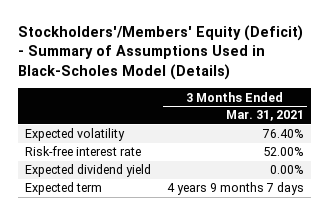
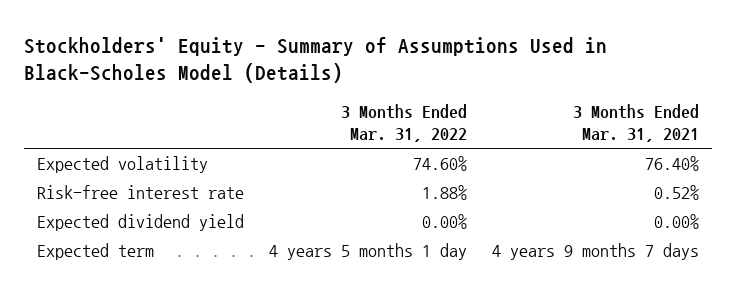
- Stockholders'/Members' Equity (Deficit) - Summary of Assumptions Used in Black-Scholes Model (Details)
+ Stockholders' Equity - Summary of Assumptions Used in Black-Scholes Model (Details)
- | 3 Months Ended Mar. 31, 2021
+ | 3 Months Ended Mar. 31, 2022 | 3 Months Ended Mar. 31, 2021
- Risk-free interest rate | 52.00%
+ Risk-free interest rate | 1.88% | 0.52%

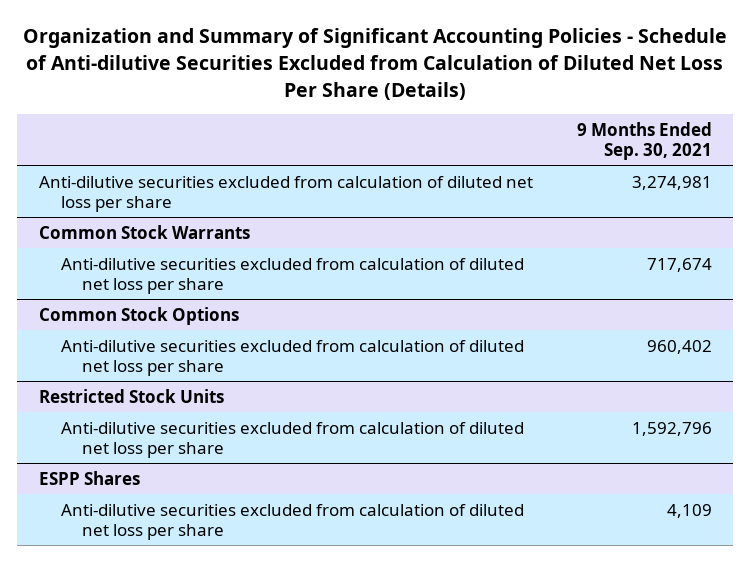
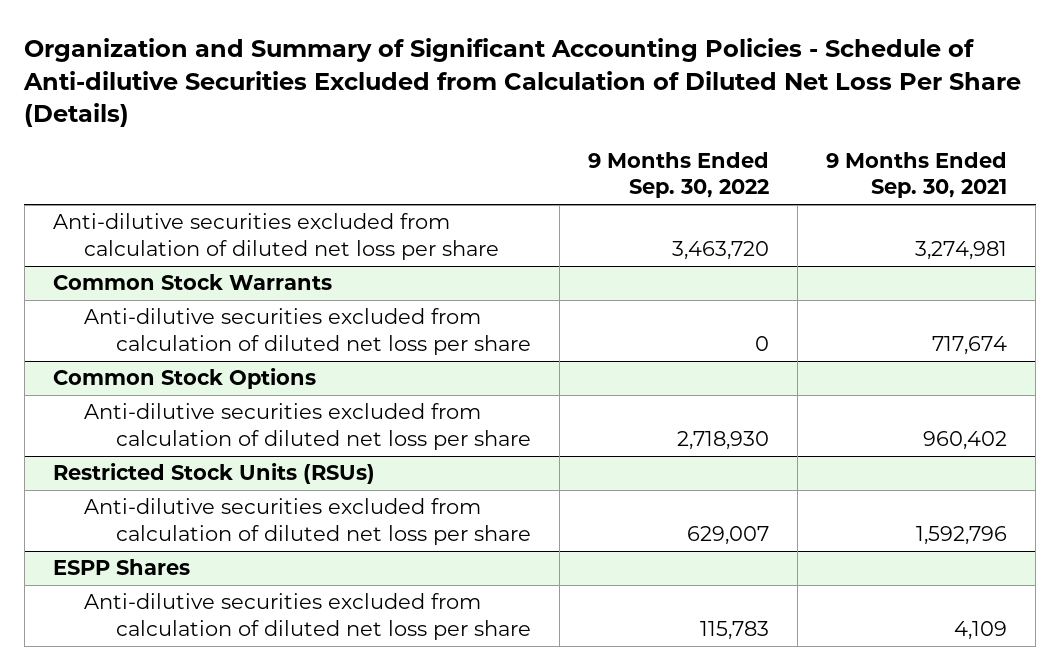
- | 9 Months Ended Sep. 30, 2021
+ | 9 Months Ended Sep. 30, 2022 | 9 Months Ended Sep. 30, 2021
- Restricted Stock Units
+ Restricted Stock Units (RSUs)

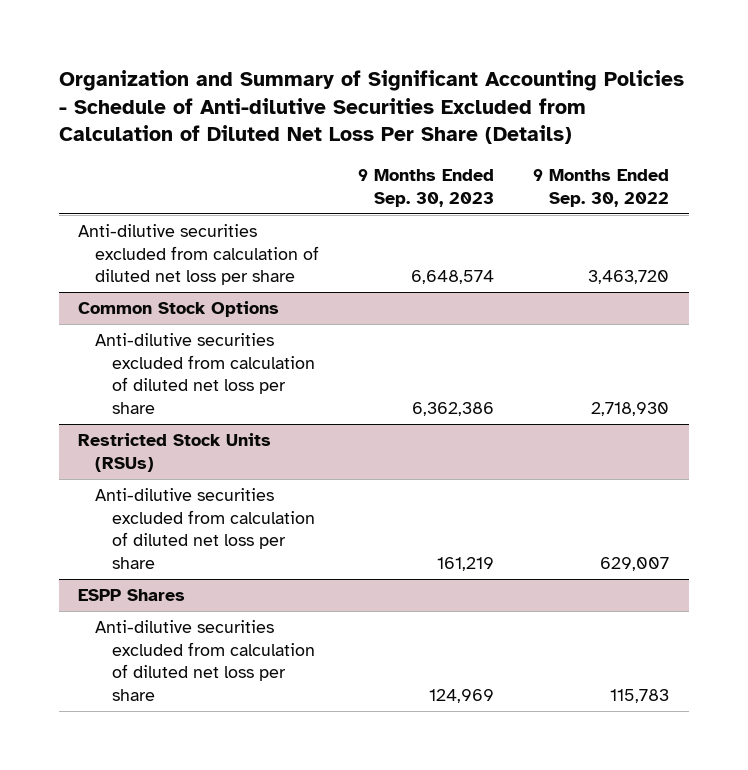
- | 9 Months Ended Sep. 30, 2022 | 9 Months Ended Sep. 30, 2021
+ | 9 Months Ended Sep. 30, 2023 | 9 Months Ended Sep. 30, 2022
- Common Stock Warrants
- Anti-dilutive securities excluded from calculation of diluted net loss per share | 0 | 717,674

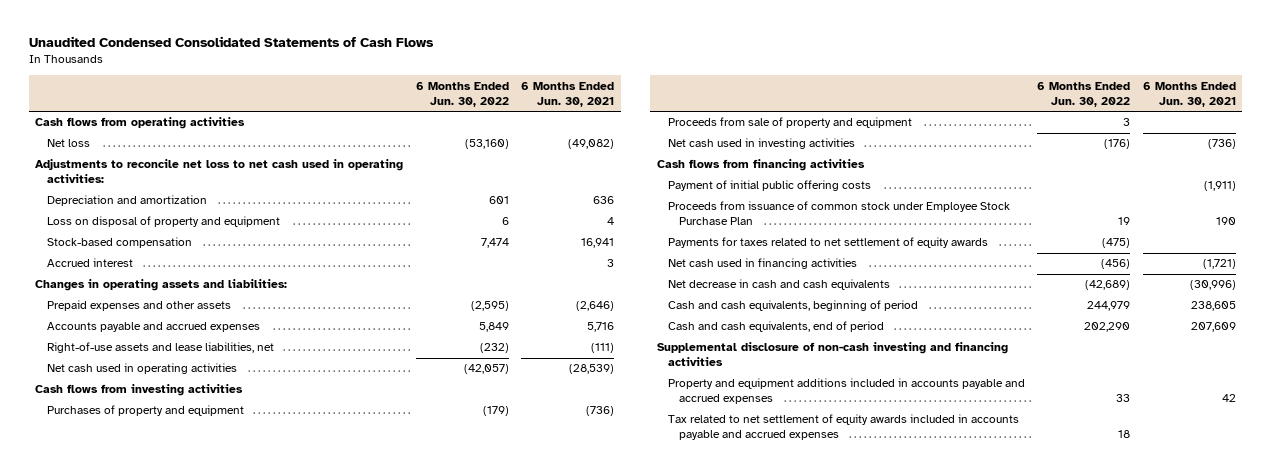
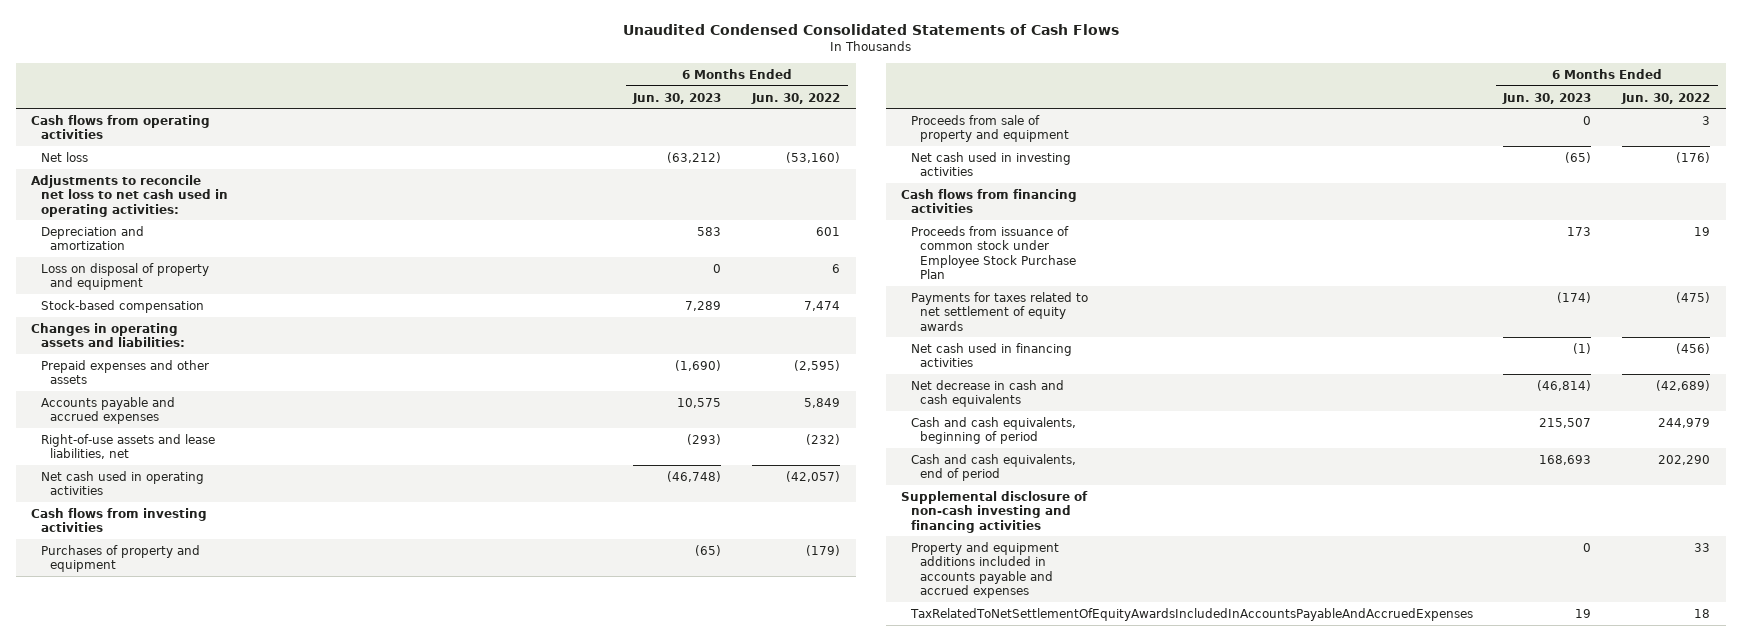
- | 6 Months Ended Jun. 30, 2022 | 6 Months Ended Jun. 30, 2021
+ | 6 Months Ended Jun. 30, 2023 | 6 Months Ended Jun. 30, 2022
- Accrued interest | | 3
- Payment of initial public offering costs | | (1,911)
- Tax related to net settlement of equity awards included in accounts payable and accrued expenses | 18 |
+ TaxRelatedToNetSettlementOfEquityAwardsIncludedInAccountsPayableAndAccruedExpenses | 19 | 18

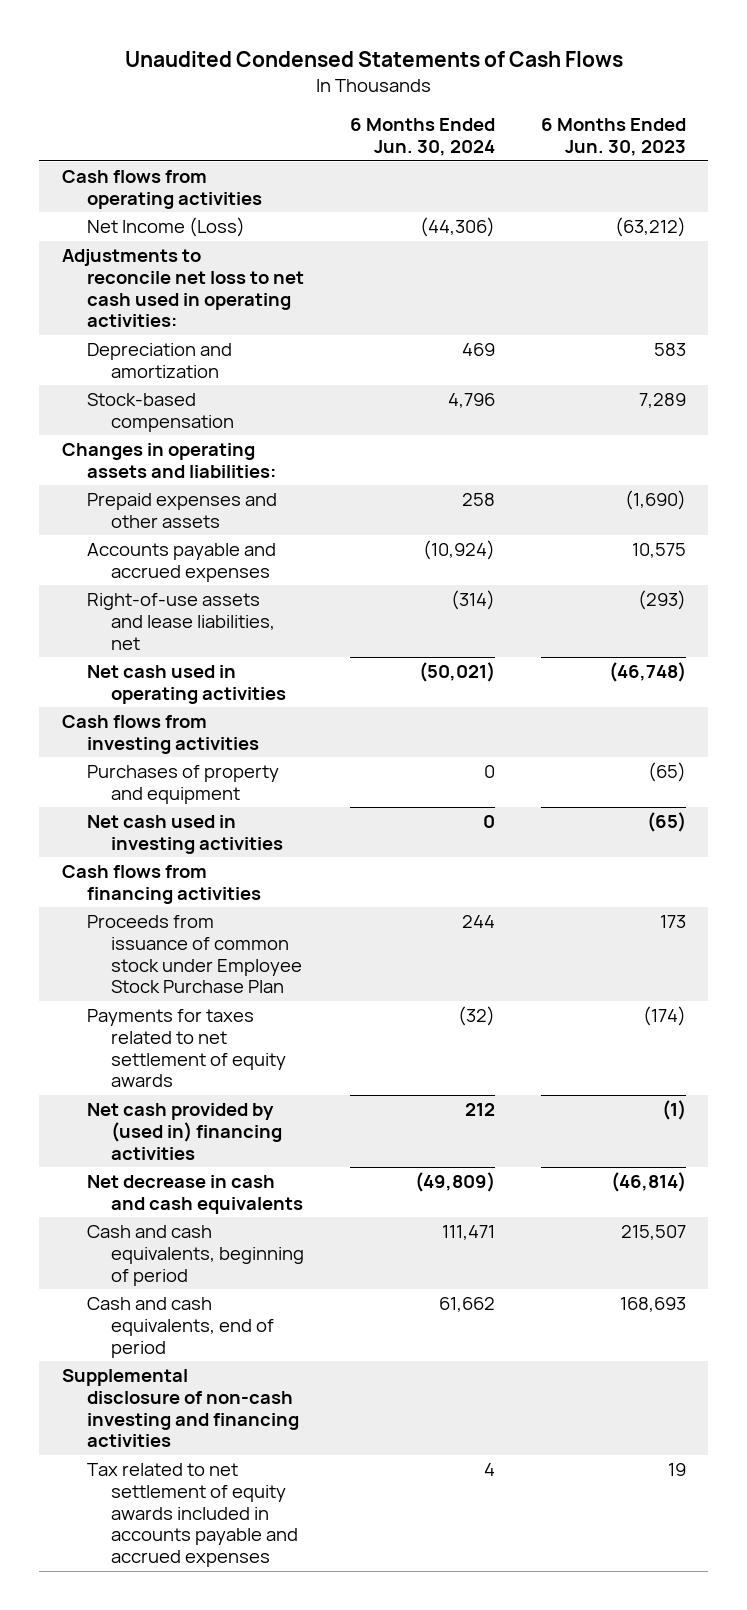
- Unaudited Condensed Consolidated Statements of Cash Flows
+ Unaudited Condensed Statements of Cash Flows
- | 6 Months Ended Jun. 30, 2023 | 6 Months Ended Jun. 30, 2022
+ | 6 Months Ended Jun. 30, 2024 | 6 Months Ended Jun. 30, 2023
- Net loss | (63,212) | (53,160)
+ Net Income (Loss) | (44,306) | (63,212)
- Loss on disposal of property and equipment | 0 | 6
- Proceeds from sale of property and equipment | 0 | 3
- Net cash used in financing activities | (1) | (456)
+ Net cash provided by (used in) financing activities | 212 | (1)
- Property and equipment additions included in accounts payable and accrued expenses | 0 | 33
- TaxRelatedToNetSettlementOfEquityAwardsIncludedInAccountsPayableAndAccruedExpenses | 19 | 18
+ Tax related to net settlement of equity awards included in accounts payable and accrued expenses | 4 | 19

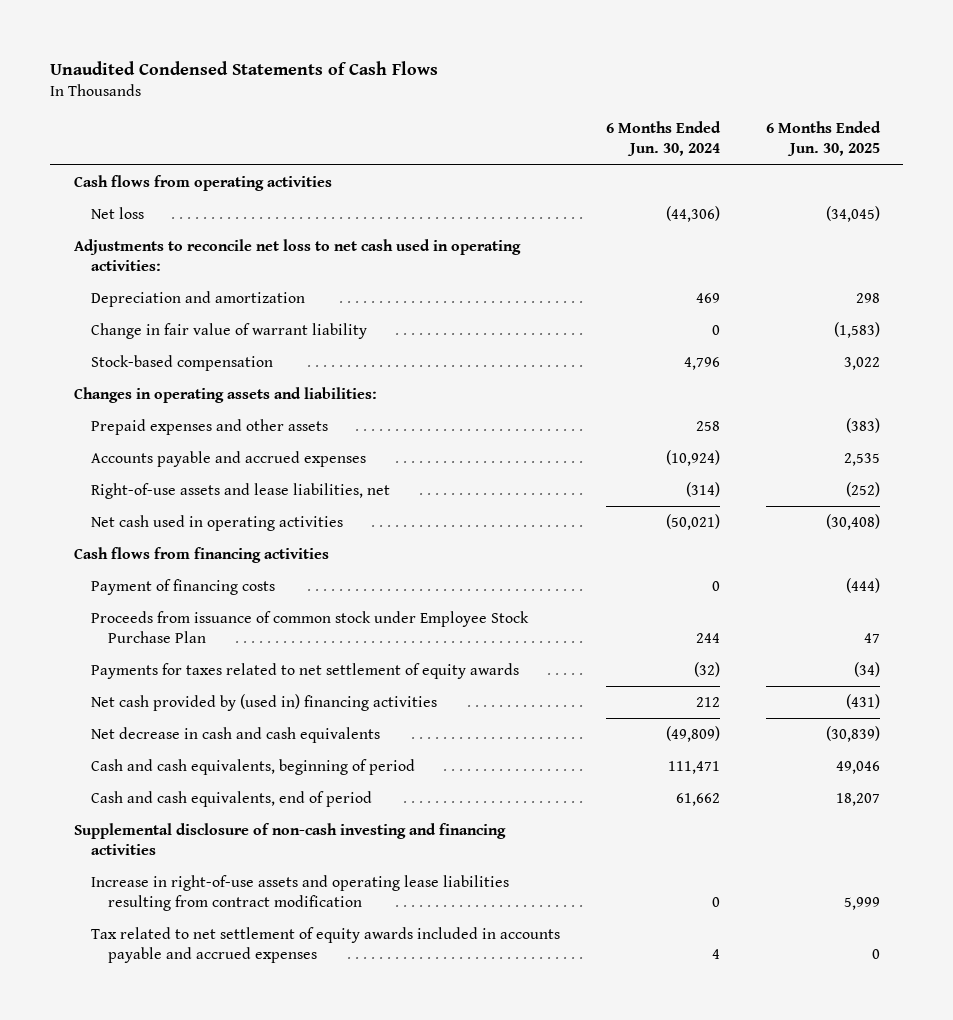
- | 6 Months Ended Jun. 30, 2024 | 6 Months Ended Jun. 30, 2023
+ | 6 Months Ended Jun. 30, 2024 | 6 Months Ended Jun. 30, 2025
- Net Income (Loss) | (44,306) | (63,212)
+ Net loss | (44,306) | (34,045)
+ Change in fair value of warrant liability | 0 | (1,583)
- Cash flows from investing activities
- Purchases of property and equipment | 0 | (65)
- Net cash used in investing activities | 0 | (65)
+ Payment of financing costs | 0 | (444)
+ Increase in right-of-use assets and operating lease liabilities resulting from contract modification | 0 | 5,999

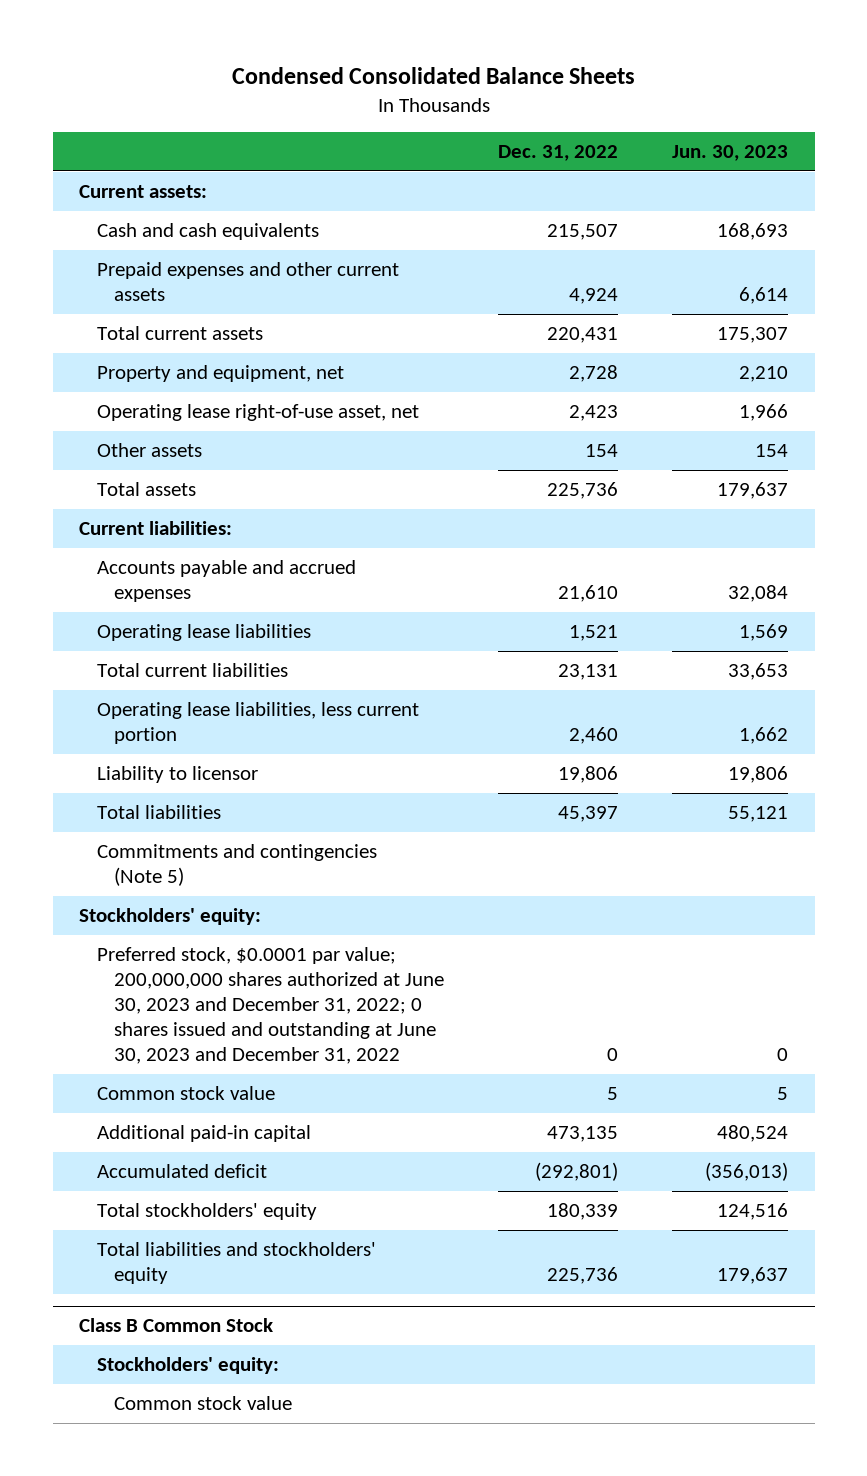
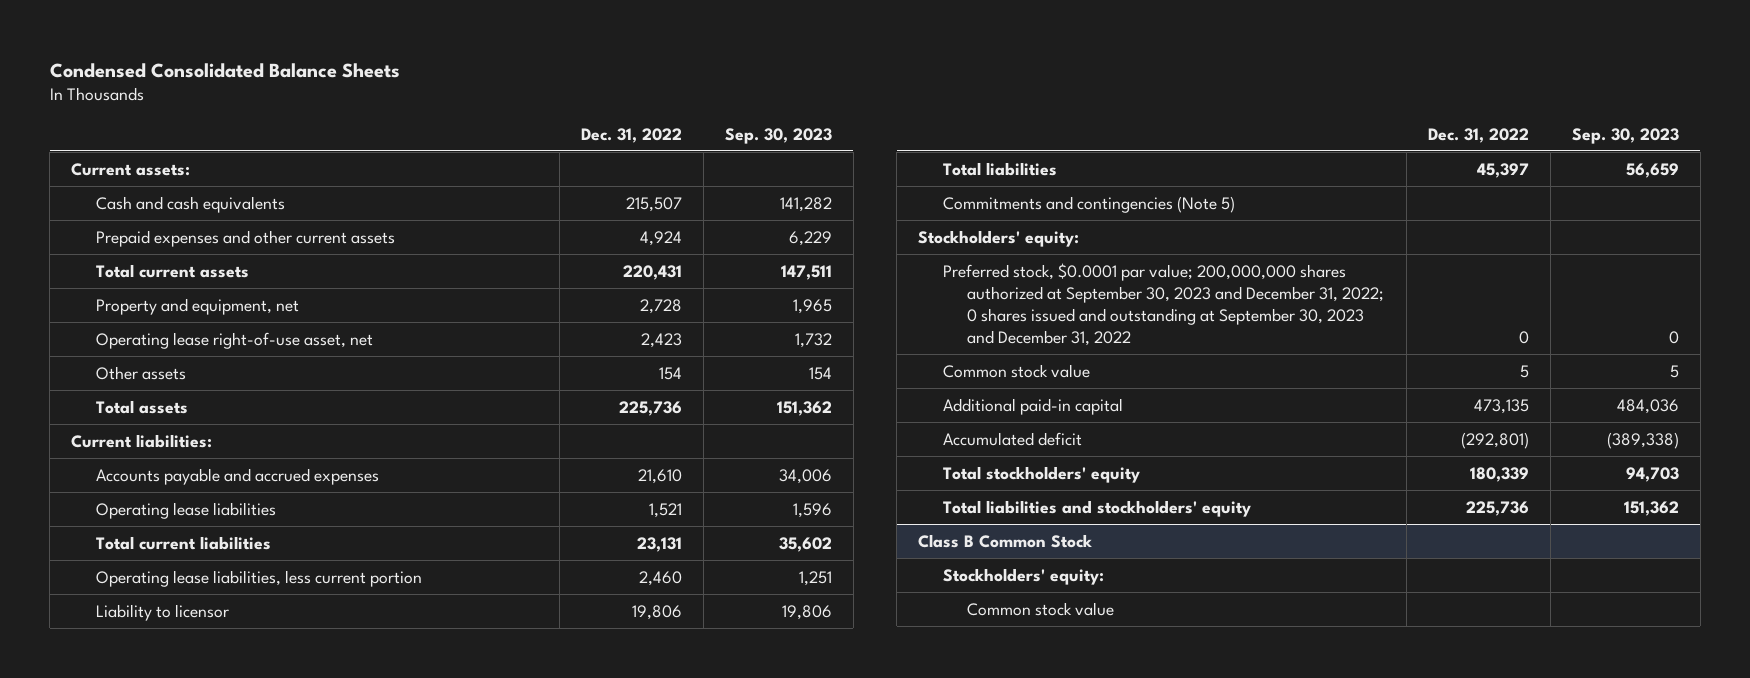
- | Dec. 31, 2022 | Jun. 30, 2023
+ | Dec. 31, 2022 | Sep. 30, 2023
- Preferred stock, $0.0001 par value; 200,000,000 shares authorized at June 30, 2023 and December 31, 2022; 0 shares issued and outstanding at June 30, 2023 and December 31, 2022 | 0 | 0
+ Preferred stock, $0.0001 par value; 200,000,000 shares authorized at September 30, 2023 and December 31, 2022; 0 shares issued and outstanding at September 30, 2023 and December 31, 2022 | 0 | 0

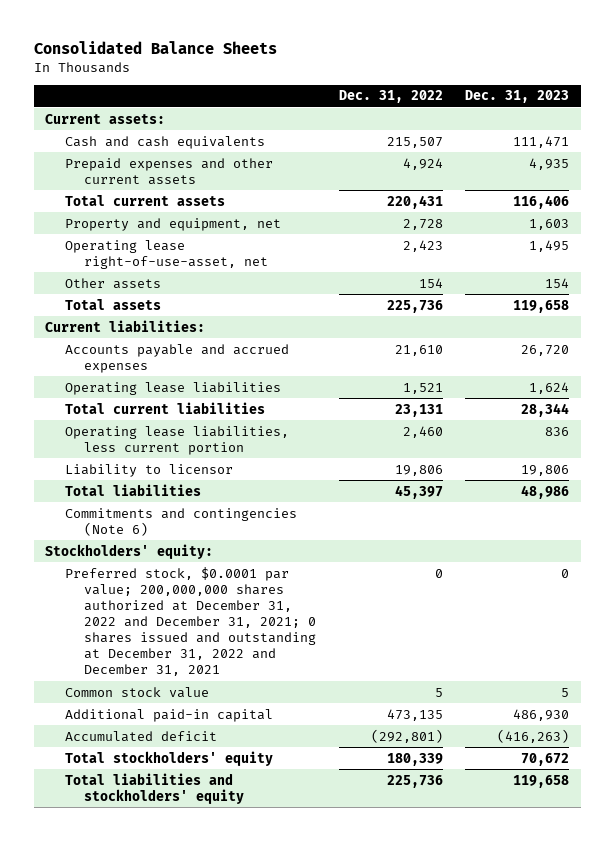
- Condensed Consolidated Balance Sheets
+ Consolidated Balance Sheets
- | Dec. 31, 2022 | Sep. 30, 2023
+ | Dec. 31, 2022 | Dec. 31, 2023
- Operating lease right-of-use asset, net | 2,423 | 1,732
+ Operating lease right-of-use-asset, net | 2,423 | 1,495
- Commitments and contingencies (Note 5)
+ Commitments and contingencies (Note 6)
- Preferred stock, $0.0001 par value; 200,000,000 shares authorized at September 30, 2023 and December 31, 2022; 0 shares issued and outstanding at September 30, 2023 and December 31, 2022 | 0 | 0
+ Preferred stock, $0.0001 par value; 200,000,000 shares authorized at December 31, 2022 and December 31, 2021; 0 shares issued and outstanding at December 31, 2022 and December 31, 2021 | 0 | 0
- Class B Common Stock
- Stockholders' equity:
- Common stock value

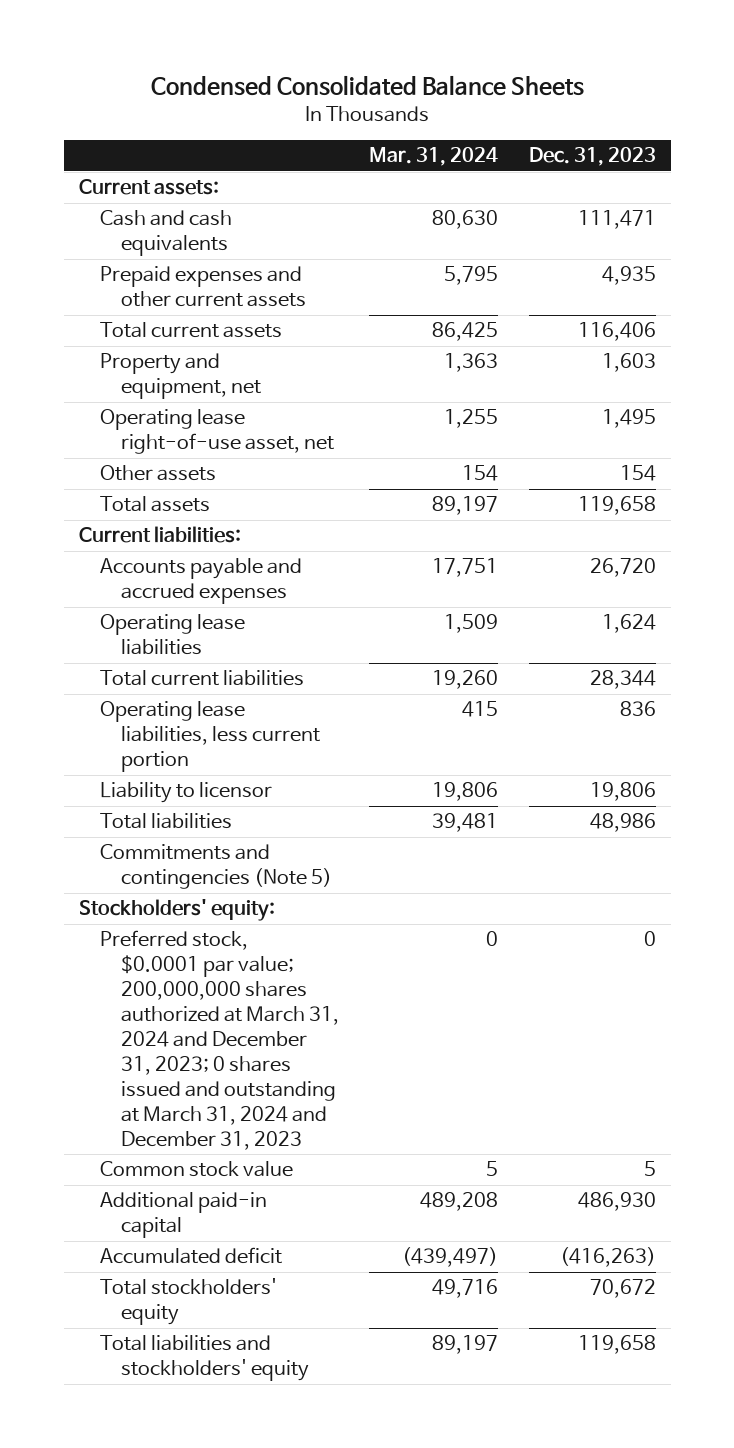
- Consolidated Balance Sheets
+ Condensed Consolidated Balance Sheets
- | Dec. 31, 2022 | Dec. 31, 2023
+ | Mar. 31, 2024 | Dec. 31, 2023
- Operating lease right-of-use-asset, net | 2,423 | 1,495
+ Operating lease right-of-use asset, net | 1,255 | 1,495
- Commitments and contingencies (Note 6)
+ Commitments and contingencies (Note 5)
- Preferred stock, $0.0001 par value; 200,000,000 shares authorized at December 31, 2022 and December 31, 2021; 0 shares issued and outstanding at December 31, 2022 and December 31, 2021 | 0 | 0
+ Preferred stock, $0.0001 par value; 200,000,000 shares authorized at March 31, 2024 and December 31, 2023; 0 shares issued and outstanding at March 31, 2024 and December 31, 2023 | 0 | 0

